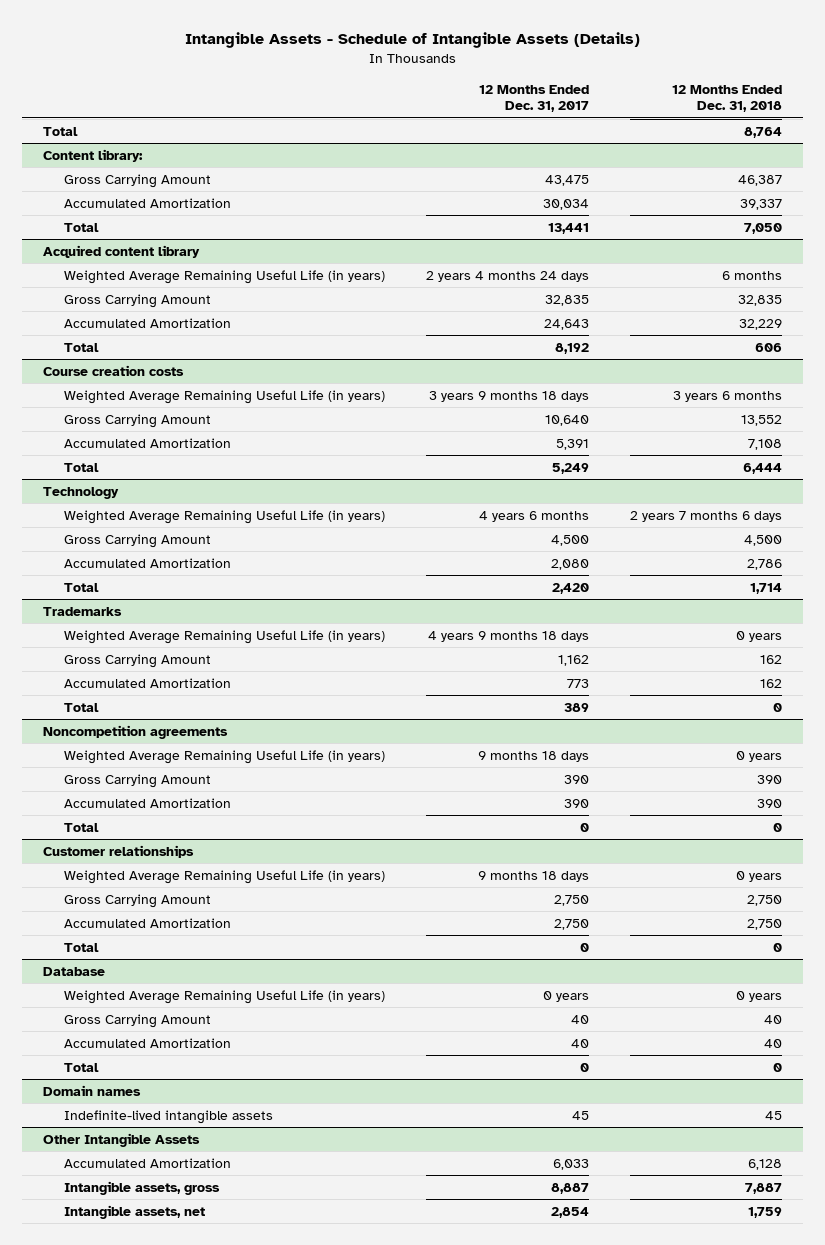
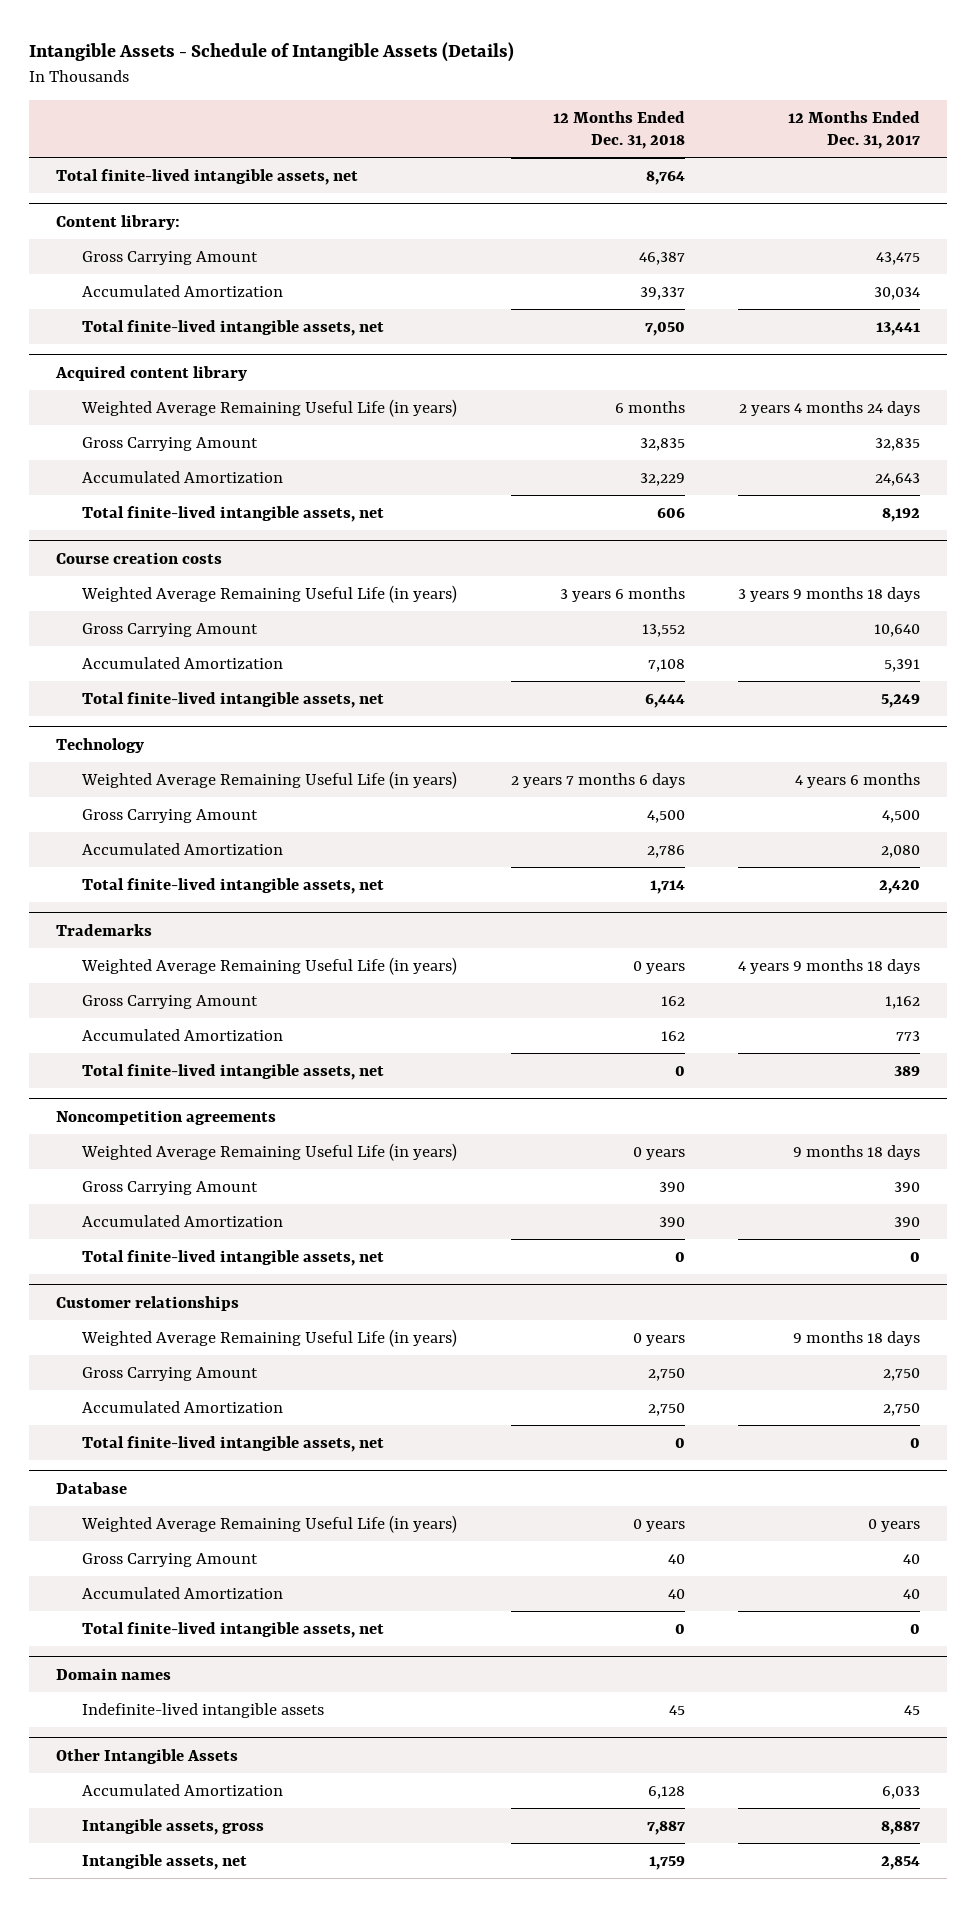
- | 12 Months Ended Dec. 31, 2017 | 12 Months Ended Dec. 31, 2018
+ | 12 Months Ended Dec. 31, 2018 | 12 Months Ended Dec. 31, 2017
- Total | | 8,764
+ Total finite-lived intangible assets, net | 8,764 |
@ Content library:
- Total | 13,441 | 7,050
+ Total finite-lived intangible assets, net | 7,050 | 13,441
@ Acquired content library
- Total | 8,192 | 606
+ Total finite-lived intangible assets, net | 606 | 8,192
@ Course creation costs
- Total | 5,249 | 6,444
+ Total finite-lived intangible assets, net | 6,444 | 5,249
@ Technology
- Total | 2,420 | 1,714
+ Total finite-lived intangible assets, net | 1,714 | 2,420
@ Trademarks
- Total | 389 | 0
+ Total finite-lived intangible assets, net | 0 | 389
@ Noncompetition agreements
- Total | 0 | 0
+ Total finite-lived intangible assets, net | 0 | 0
@ Customer relationships
- Total | 0 | 0
+ Total finite-lived intangible assets, net | 0 | 0
@ Database
- Total | 0 | 0
+ Total finite-lived intangible assets, net | 0 | 0

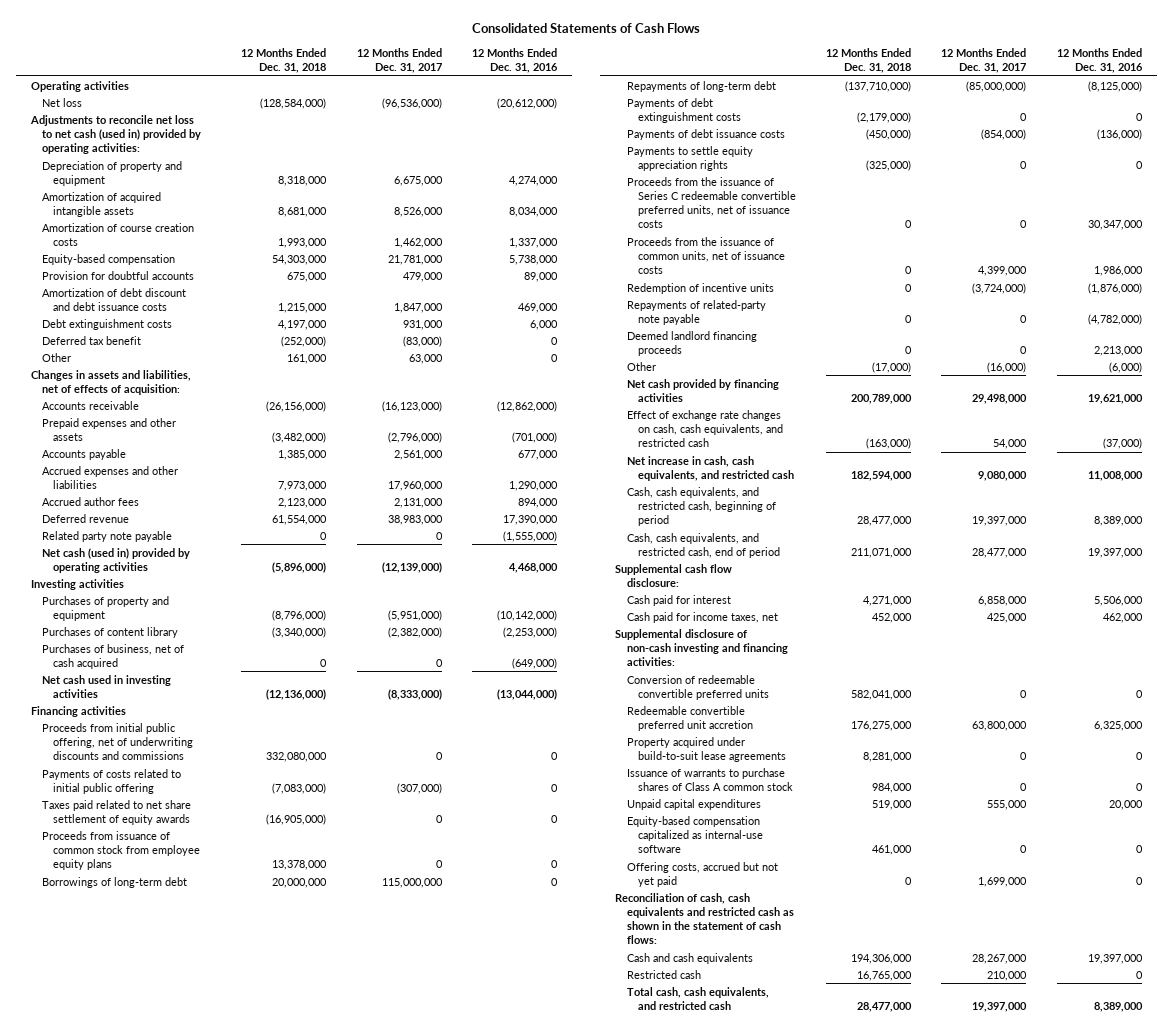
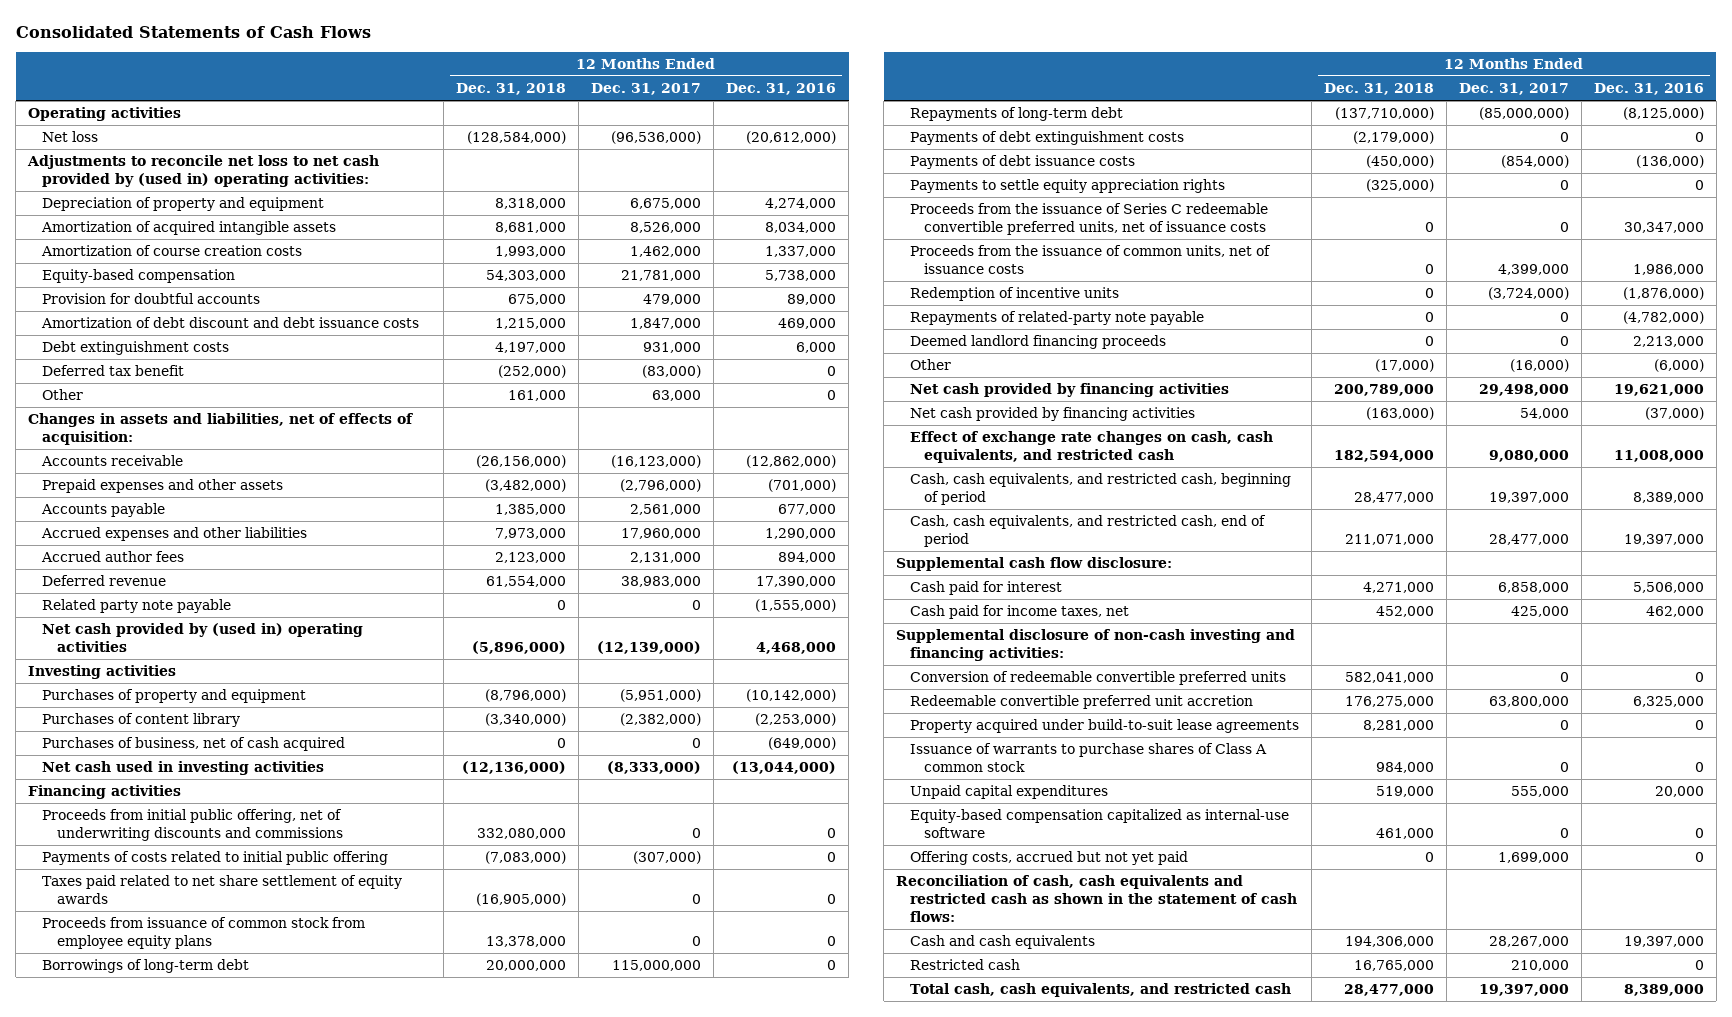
- Adjustments to reconcile net loss to net cash (used in) provided by operating activities:
+ Adjustments to reconcile net loss to net cash provided by (used in) operating activities:
- Net cash (used in) provided by operating activities | (5,896,000) | (12,139,000) | 4,468,000
+ Net cash provided by (used in) operating activities | (5,896,000) | (12,139,000) | 4,468,000
- Effect of exchange rate changes on cash, cash equivalents, and restricted cash | (163,000) | 54,000 | (37,000)
- Net increase in cash, cash equivalents, and restricted cash | 182,594,000 | 9,080,000 | 11,008,000
+ Net cash provided by financing activities | (163,000) | 54,000 | (37,000)
+ Effect of exchange rate changes on cash, cash equivalents, and restricted cash | 182,594,000 | 9,080,000 | 11,008,000

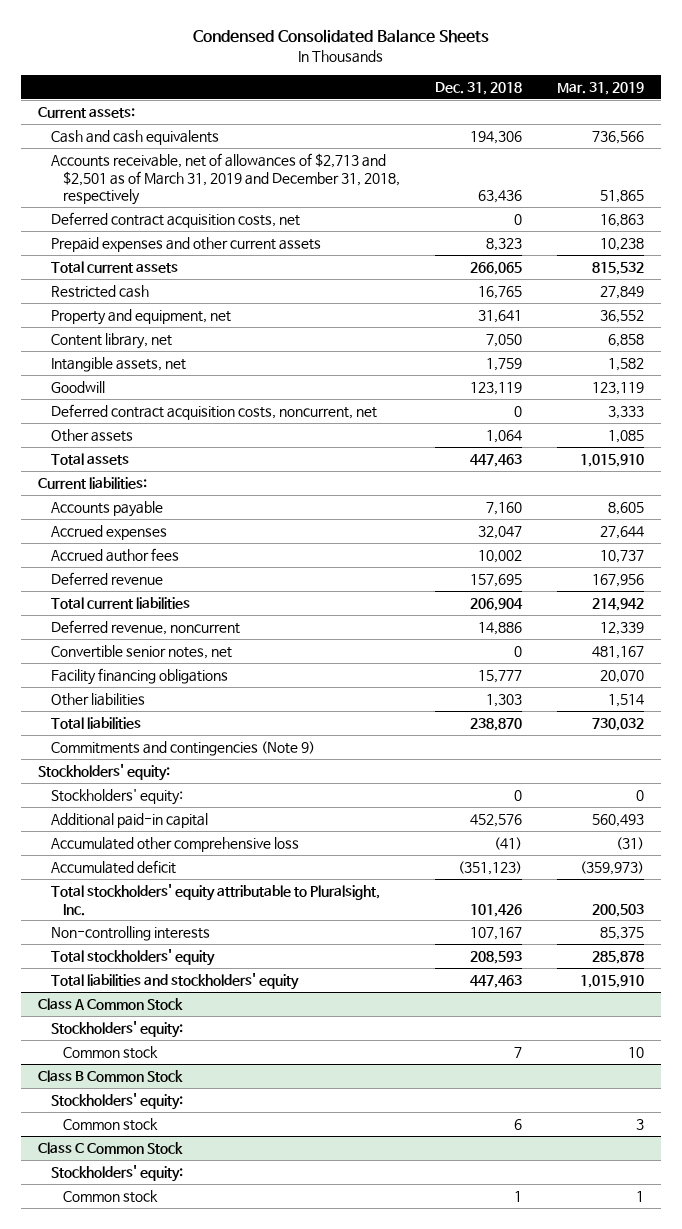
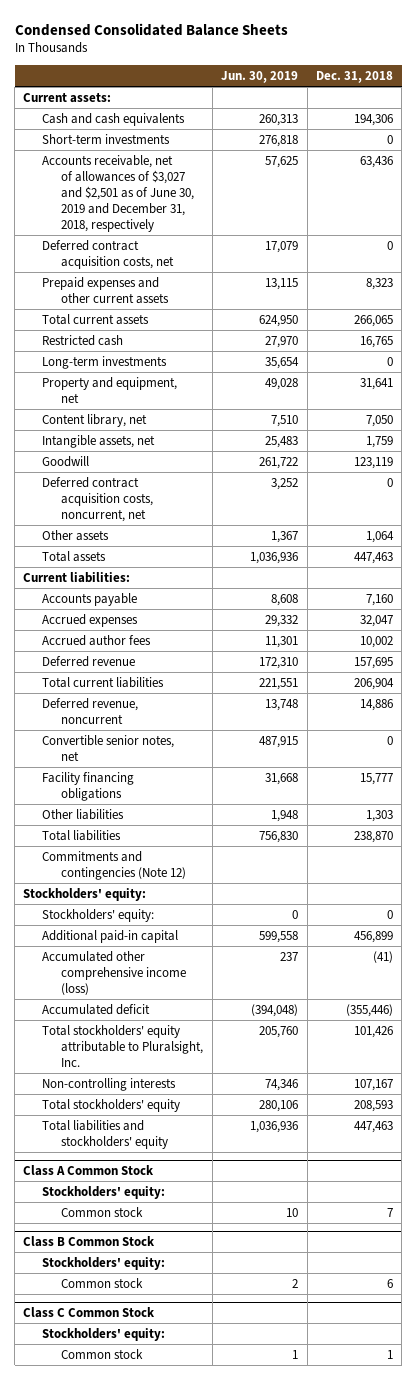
- | Dec. 31, 2018 | Mar. 31, 2019
+ | Jun. 30, 2019 | Dec. 31, 2018
- Accounts receivable, net of allowances of $2,713 and $2,501 as of March 31, 2019 and December 31, 2018, respectively | 63,436 | 51,865
+ Short-term investments | 276,818 | 0
+ Accounts receivable, net of allowances of $3,027 and $2,501 as of June 30, 2019 and December 31, 2018, respectively | 57,625 | 63,436
+ Long-term investments | 35,654 | 0
- Commitments and contingencies (Note 9)
+ Commitments and contingencies (Note 12)
- Additional paid-in capital | 452,576 | 560,493
- Accumulated other comprehensive loss | (41) | (31)
- Accumulated deficit | (351,123) | (359,973)
+ Additional paid-in capital | 599,558 | 456,899
+ Accumulated other comprehensive income (loss) | 237 | (41)
+ Accumulated deficit | (394,048) | (355,446)

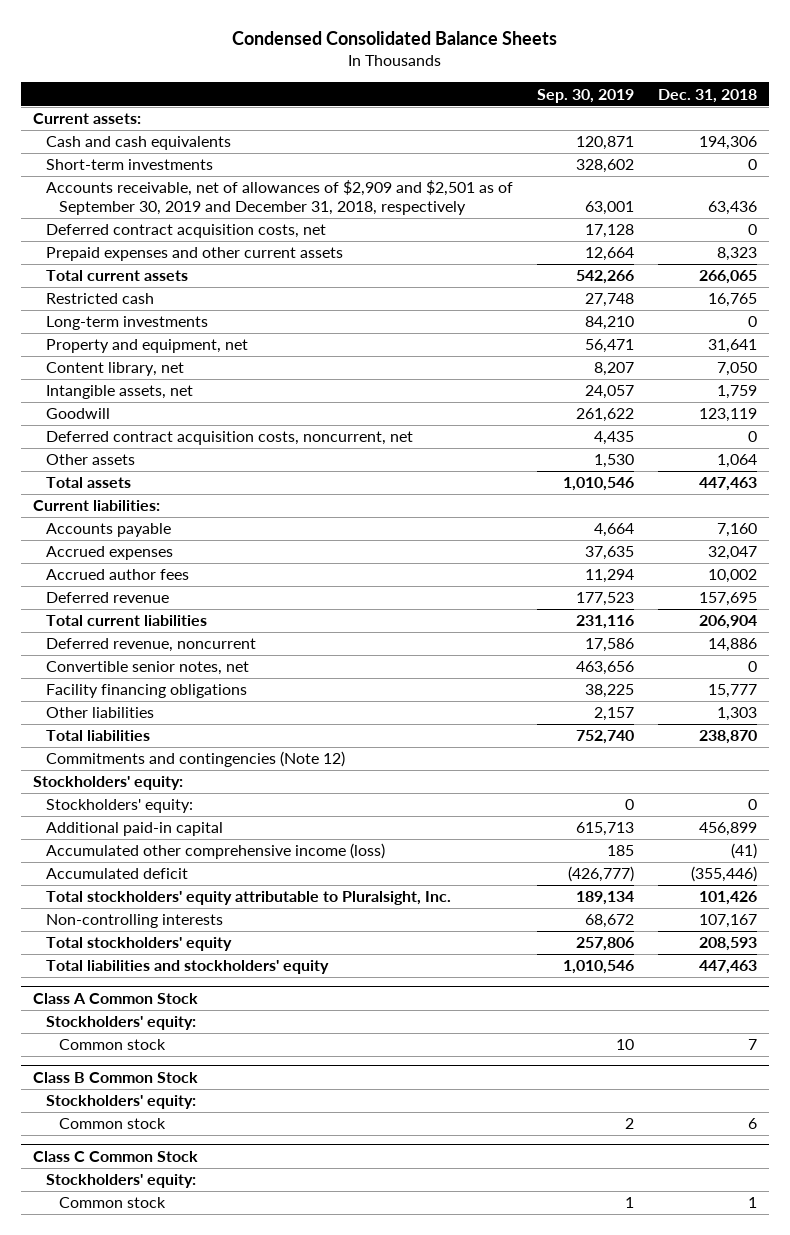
- | Jun. 30, 2019 | Dec. 31, 2018
+ | Sep. 30, 2019 | Dec. 31, 2018
- Accounts receivable, net of allowances of $3,027 and $2,501 as of June 30, 2019 and December 31, 2018, respectively | 57,625 | 63,436
+ Accounts receivable, net of allowances of $2,909 and $2,501 as of September 30, 2019 and December 31, 2018, respectively | 63,001 | 63,436

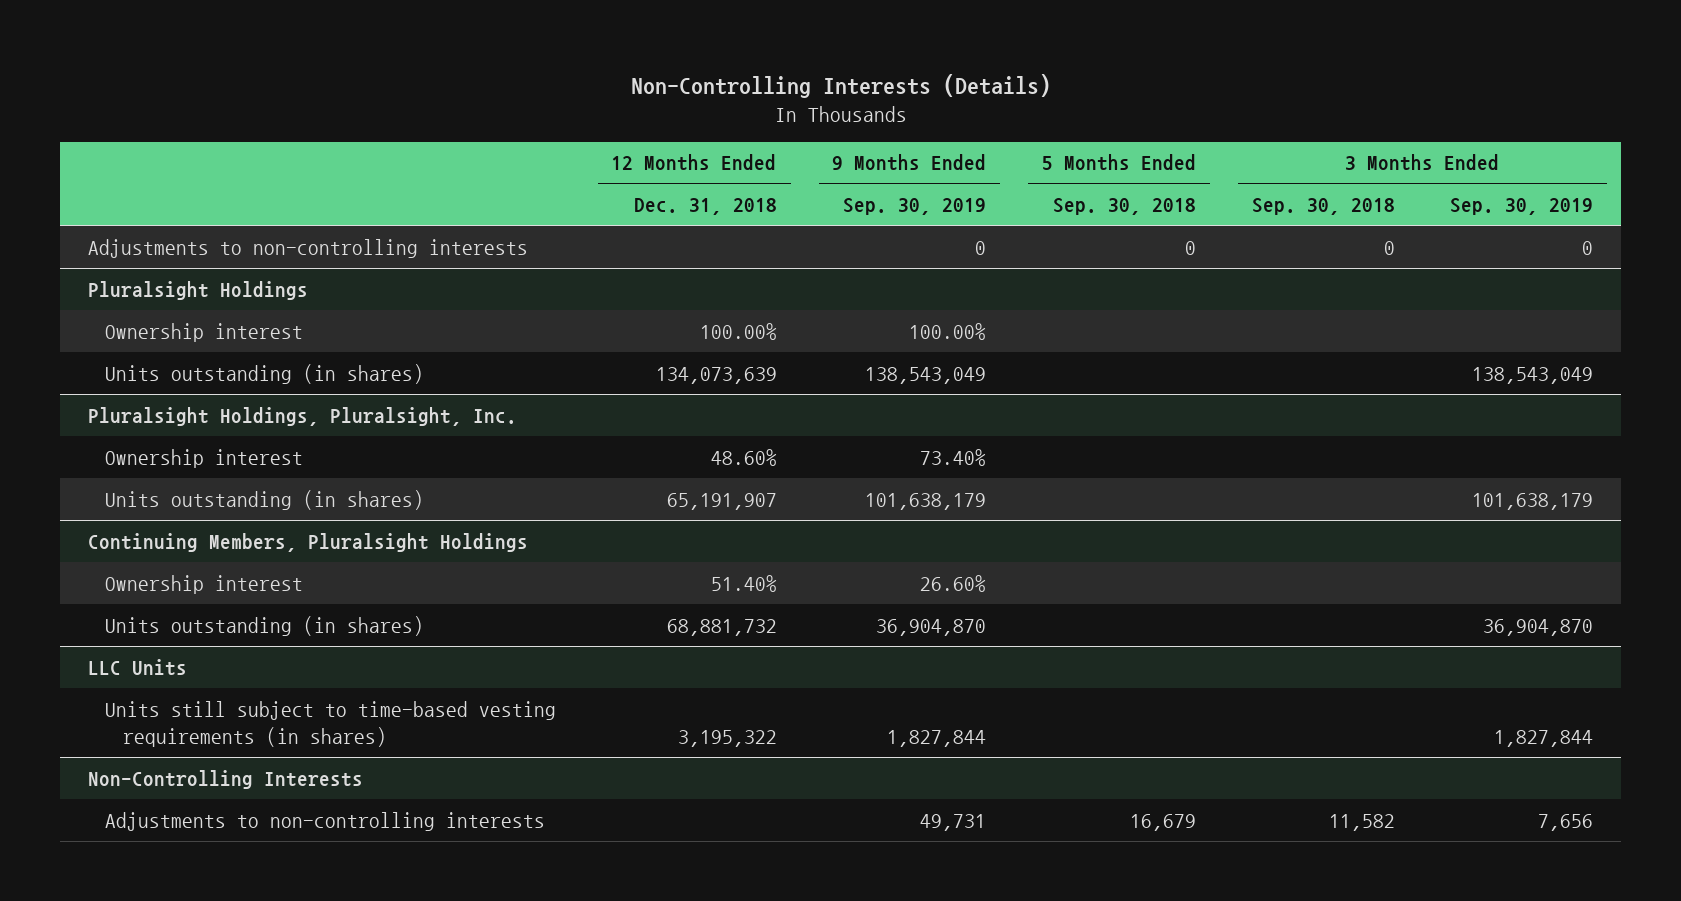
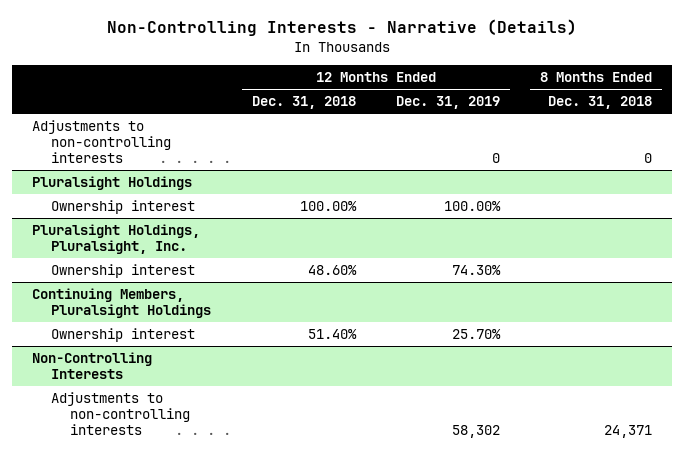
- Non-Controlling Interests (Details)
+ Non-Controlling Interests - Narrative (Details)
- | 12 Months Ended Dec. 31, 2018 | 9 Months Ended Sep. 30, 2019 | 5 Months Ended Sep. 30, 2018 | 3 Months Ended Sep. 30, 2018 | 3 Months Ended Sep. 30, 2019
+ | 12 Months Ended Dec. 31, 2018 | 12 Months Ended Dec. 31, 2019 | 8 Months Ended Dec. 31, 2018
@ Pluralsight Holdings
- Units outstanding (in shares) | 134,073,639 | 138,543,049 | | | 138,543,049
@ Pluralsight Holdings, Pluralsight, Inc.
- Units outstanding (in shares) | 65,191,907 | 101,638,179 | | | 101,638,179
@ Continuing Members, Pluralsight Holdings
- Units outstanding (in shares) | 68,881,732 | 36,904,870 | | | 36,904,870
- LLC Units
- Units still subject to time-based vesting requirements (in shares) | 3,195,322 | 1,827,844 | | | 1,827,844

